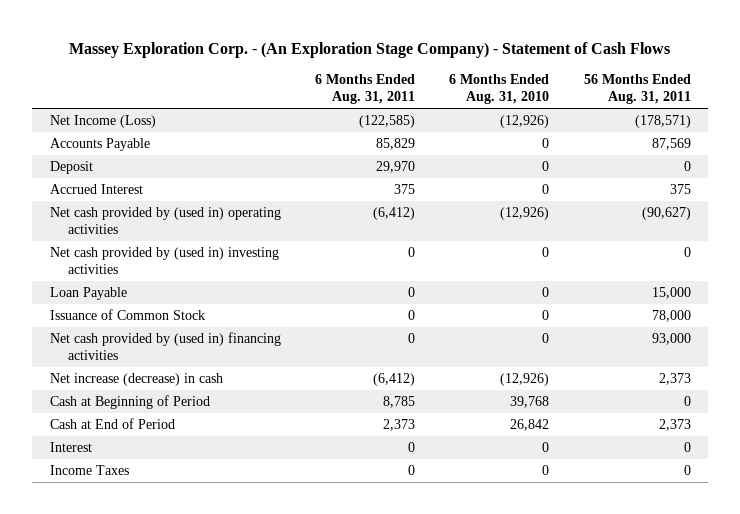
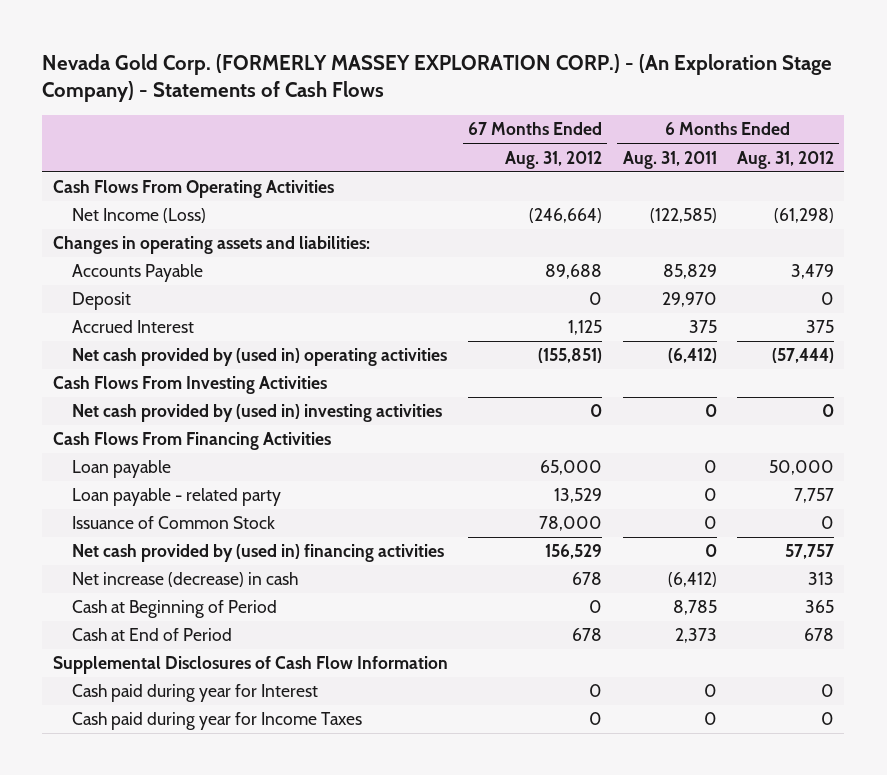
- Massey Exploration Corp. - (An Exploration Stage Company) - Statement of Cash Flows
+ Nevada Gold Corp. (FORMERLY MASSEY EXPLORATION CORP.) - (An Exploration Stage Company) - Statements of Cash Flows
- | 6 Months Ended Aug. 31, 2011 | 6 Months Ended Aug. 31, 2010 | 56 Months Ended Aug. 31, 2011
+ | 67 Months Ended Aug. 31, 2012 | 6 Months Ended Aug. 31, 2011 | 6 Months Ended Aug. 31, 2012
+ Cash Flows From Operating Activities
+ Changes in operating assets and liabilities:
+ Cash Flows From Investing Activities
- Loan Payable | 0 | 0 | 15,000
+ Cash Flows From Financing Activities
+ Loan payable | 65,000 | 0 | 50,000
+ Loan payable - related party | 13,529 | 0 | 7,757
- Interest | 0 | 0 | 0
- Income Taxes | 0 | 0 | 0
+ Supplemental Disclosures of Cash Flow Information
+ Cash paid during year for Interest | 0 | 0 | 0
+ Cash paid during year for Income Taxes | 0 | 0 | 0

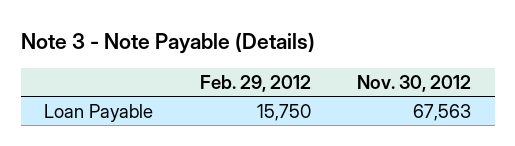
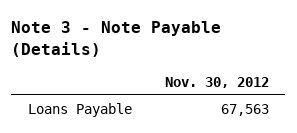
- | Feb. 29, 2012 | Nov. 30, 2012
+ | Nov. 30, 2012
- Loan Payable | 15,750 | 67,563
+ Loans Payable | 67,563

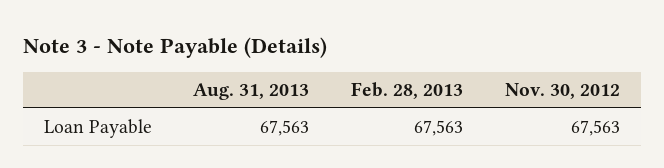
- | Nov. 30, 2012
+ | Aug. 31, 2013 | Feb. 28, 2013 | Nov. 30, 2012
- Loans Payable | 67,563
+ Loan Payable | 67,563 | 67,563 | 67,563

